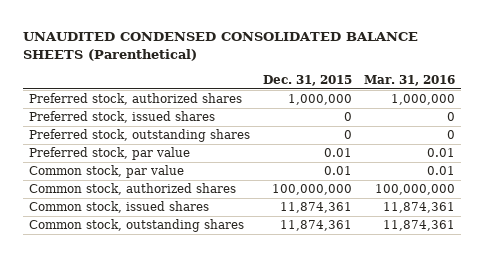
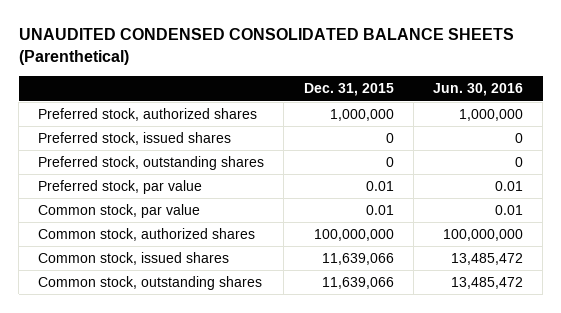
- | Dec. 31, 2015 | Mar. 31, 2016
+ | Dec. 31, 2015 | Jun. 30, 2016
- Common stock, issued shares | 11,874,361 | 11,874,361
- Common stock, outstanding shares | 11,874,361 | 11,874,361
+ Common stock, issued shares | 11,639,066 | 13,485,472
+ Common stock, outstanding shares | 11,639,066 | 13,485,472

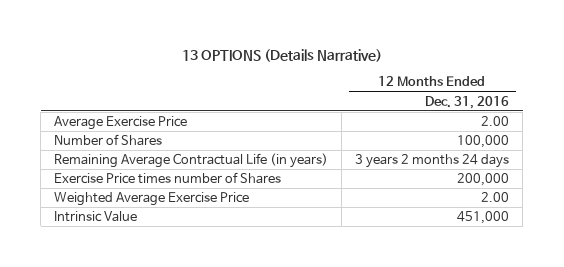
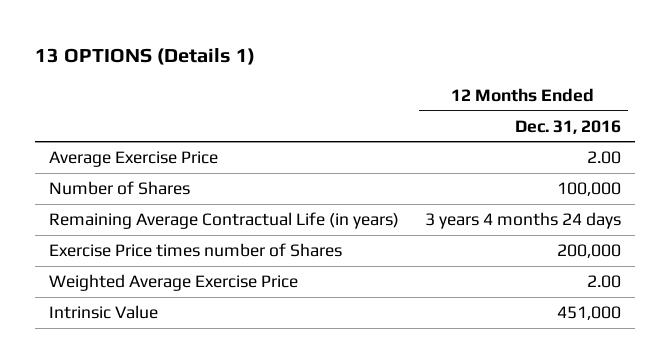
- 13 OPTIONS (Details Narrative)
+ 13 OPTIONS (Details 1)
- Remaining Average Contractual Life (in years) | 3 years 2 months 24 days
+ Remaining Average Contractual Life (in years) | 3 years 4 months 24 days

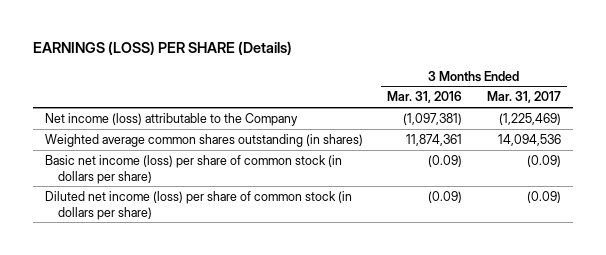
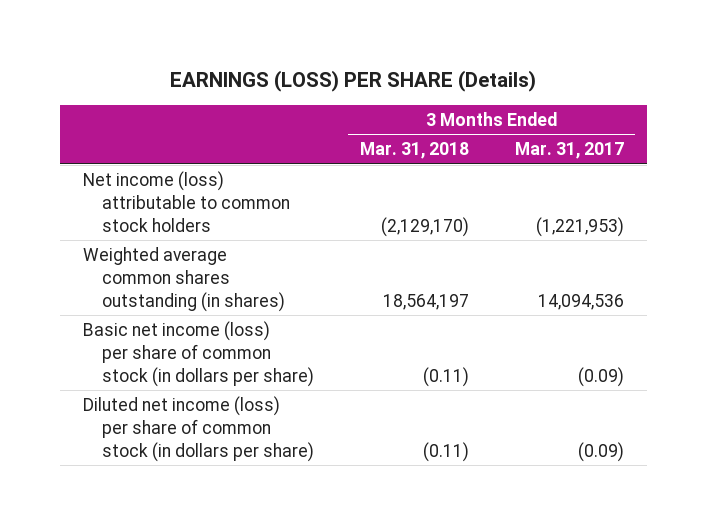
- | 3 Months Ended Mar. 31, 2016 | 3 Months Ended Mar. 31, 2017
+ | 3 Months Ended Mar. 31, 2018 | 3 Months Ended Mar. 31, 2017
- Net income (loss) attributable to the Company | (1,097,381) | (1,225,469)
+ Net income (loss) attributable to common stock holders | (2,129,170) | (1,221,953)

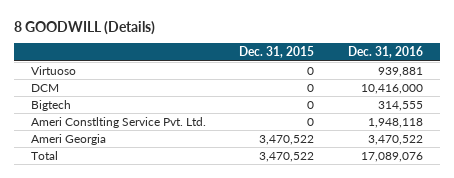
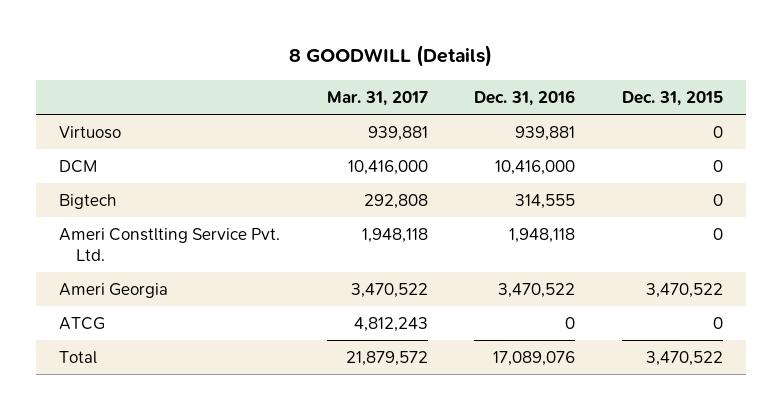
- | Dec. 31, 2015 | Dec. 31, 2016
+ | Mar. 31, 2017 | Dec. 31, 2016 | Dec. 31, 2015
+ ATCG | 4,812,243 | 0 | 0

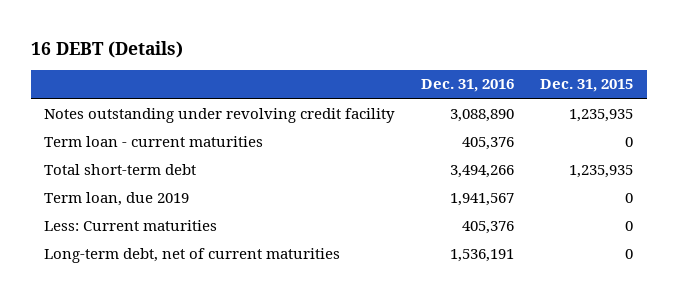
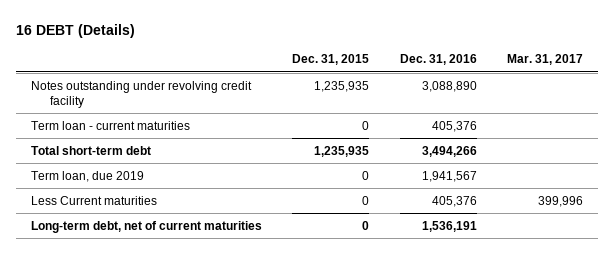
- | Dec. 31, 2016 | Dec. 31, 2015
+ | Dec. 31, 2015 | Dec. 31, 2016 | Mar. 31, 2017
- Less: Current maturities | 405,376 | 0
+ Less Current maturities | 0 | 405,376 | 399,996

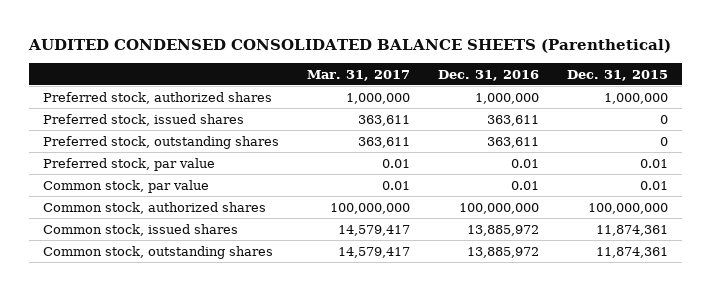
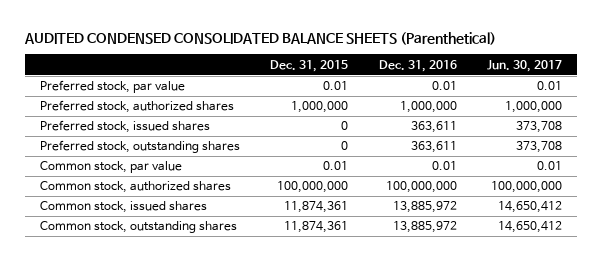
- | Mar. 31, 2017 | Dec. 31, 2016 | Dec. 31, 2015
+ | Dec. 31, 2015 | Dec. 31, 2016 | Jun. 30, 2017
moved up: Preferred stock, par value | 0.01 | 0.01 | 0.01

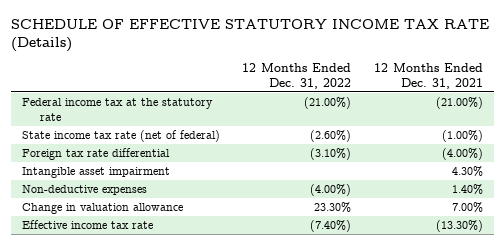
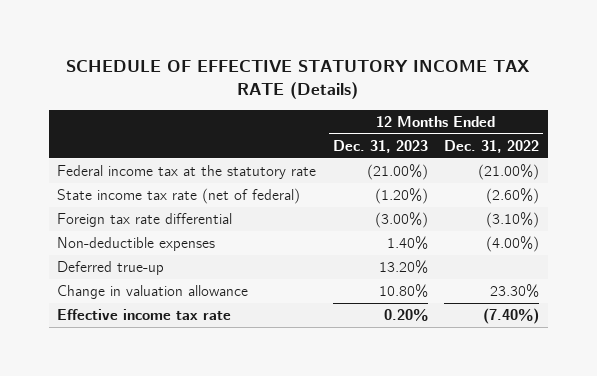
- | 12 Months Ended Dec. 31, 2022 | 12 Months Ended Dec. 31, 2021
+ | 12 Months Ended Dec. 31, 2023 | 12 Months Ended Dec. 31, 2022
- Intangible asset impairment | | 4.30%
- Non-deductive expenses | (4.00%) | 1.40%
+ Non-deductible expenses | 1.40% | (4.00%)
+ Deferred true-up | 13.20% |

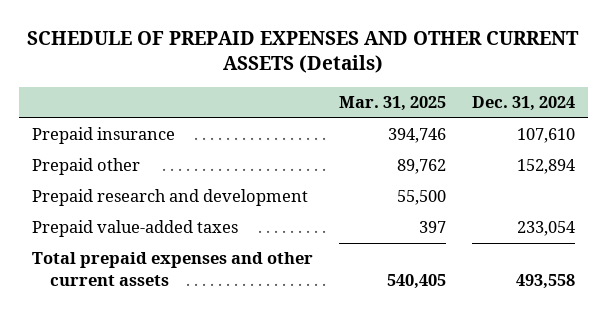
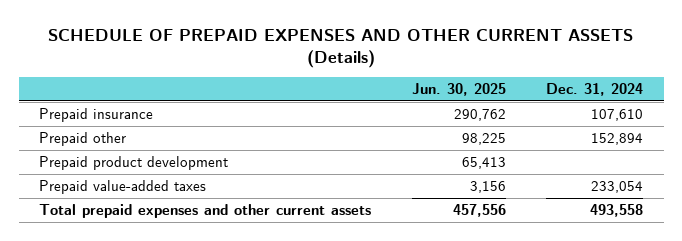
- | Mar. 31, 2025 | Dec. 31, 2024
+ | Jun. 30, 2025 | Dec. 31, 2024
- Prepaid research and development | 55,500 |
+ Prepaid product development | 65,413 |

